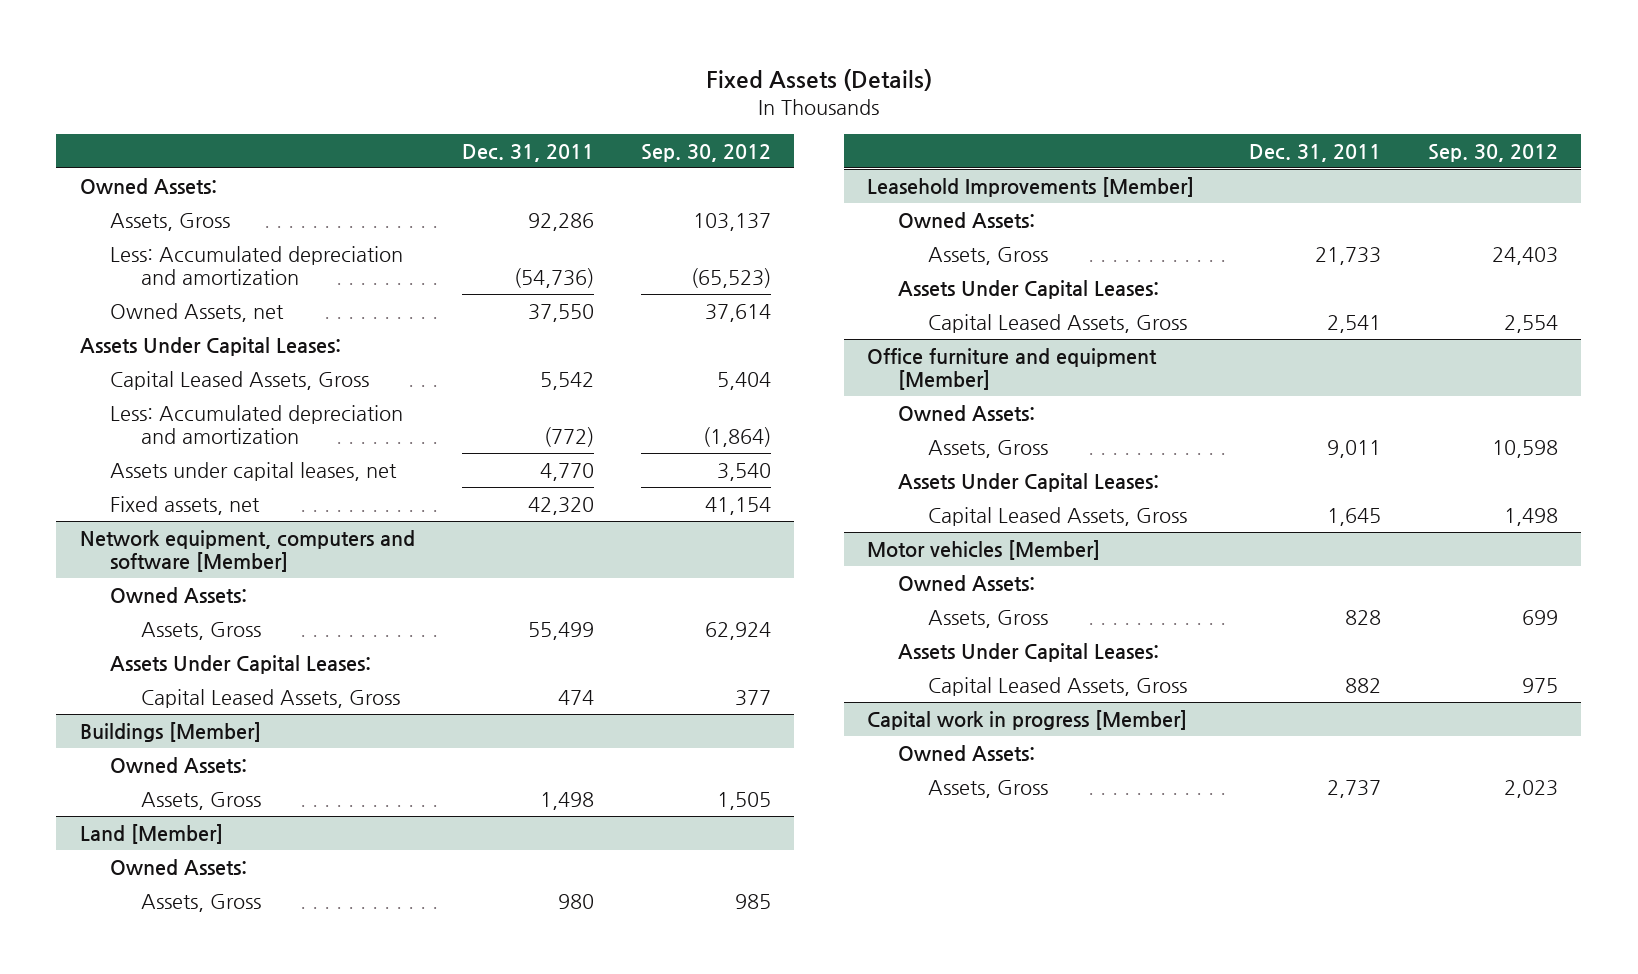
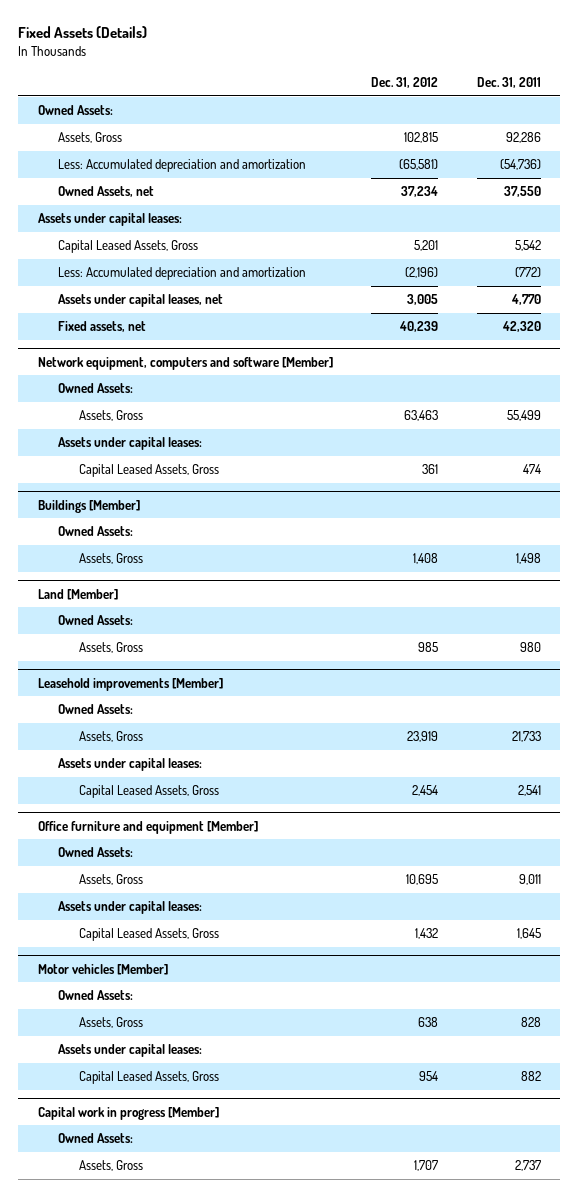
- | Dec. 31, 2011 | Sep. 30, 2012
+ | Dec. 31, 2012 | Dec. 31, 2011
- Assets Under Capital Leases:
+ Assets under capital leases:
@ Network equipment, computers and software [Member]
- Assets Under Capital Leases:
+ Assets under capital leases:
- Leasehold Improvements [Member]
+ Leasehold improvements [Member]
- Assets Under Capital Leases:
+ Assets under capital leases:
@ Office furniture and equipment [Member]
- Assets Under Capital Leases:
+ Assets under capital leases:
@ Motor vehicles [Member]
- Assets Under Capital Leases:
+ Assets under capital leases:

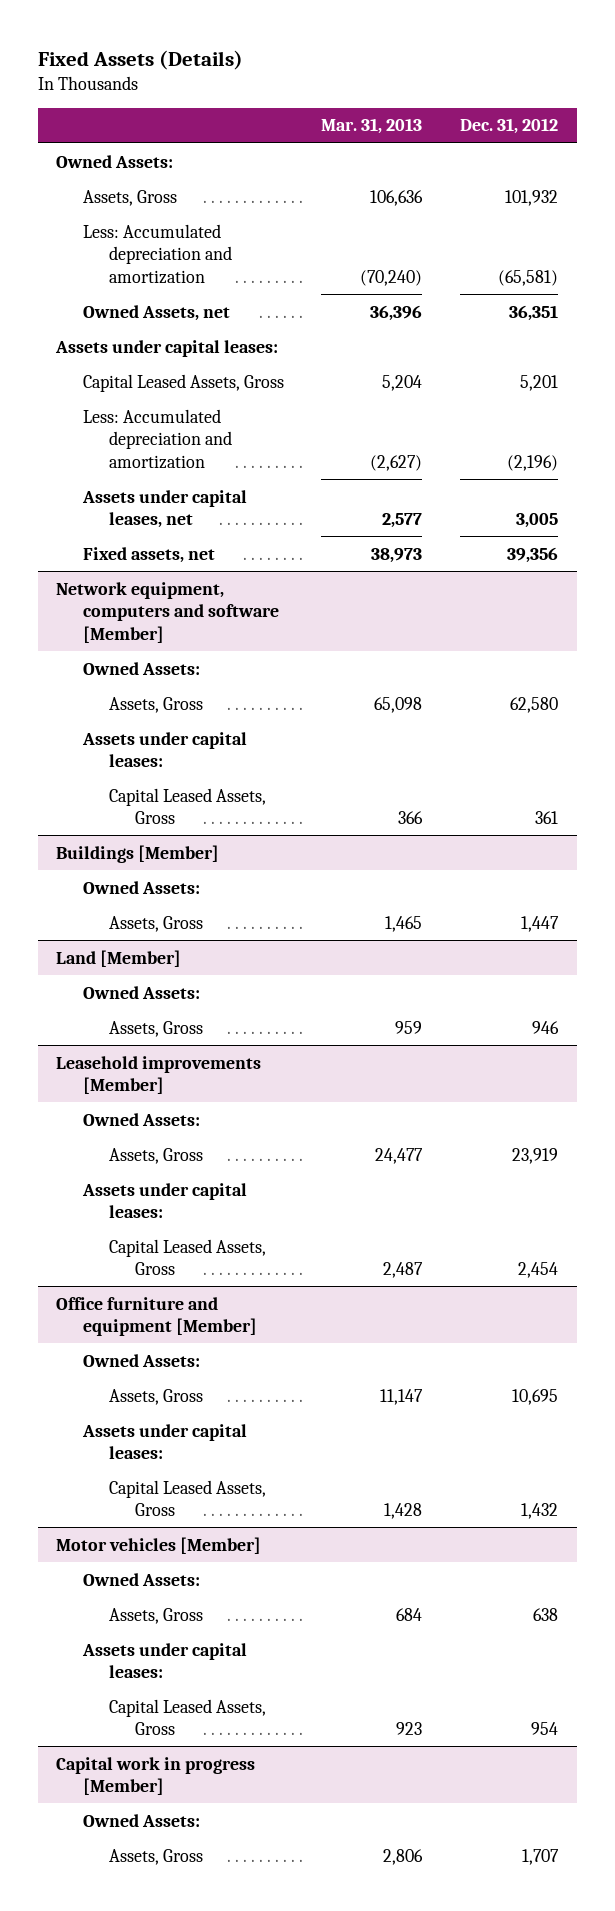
- | Dec. 31, 2012 | Dec. 31, 2011
+ | Mar. 31, 2013 | Dec. 31, 2012
- Assets, Gross | 102,815 | 92,286
+ Assets, Gross | 106,636 | 101,932
- Owned Assets, net | 37,234 | 37,550
+ Owned Assets, net | 36,396 | 36,351
- Fixed assets, net | 40,239 | 42,320
+ Fixed assets, net | 38,973 | 39,356
@ Network equipment, computers and software [Member]
- Assets, Gross | 63,463 | 55,499
+ Assets, Gross | 65,098 | 62,580
@ Buildings [Member]
- Assets, Gross | 1,408 | 1,498
+ Assets, Gross | 1,465 | 1,447
@ Land [Member]
- Assets, Gross | 985 | 980
+ Assets, Gross | 959 | 946

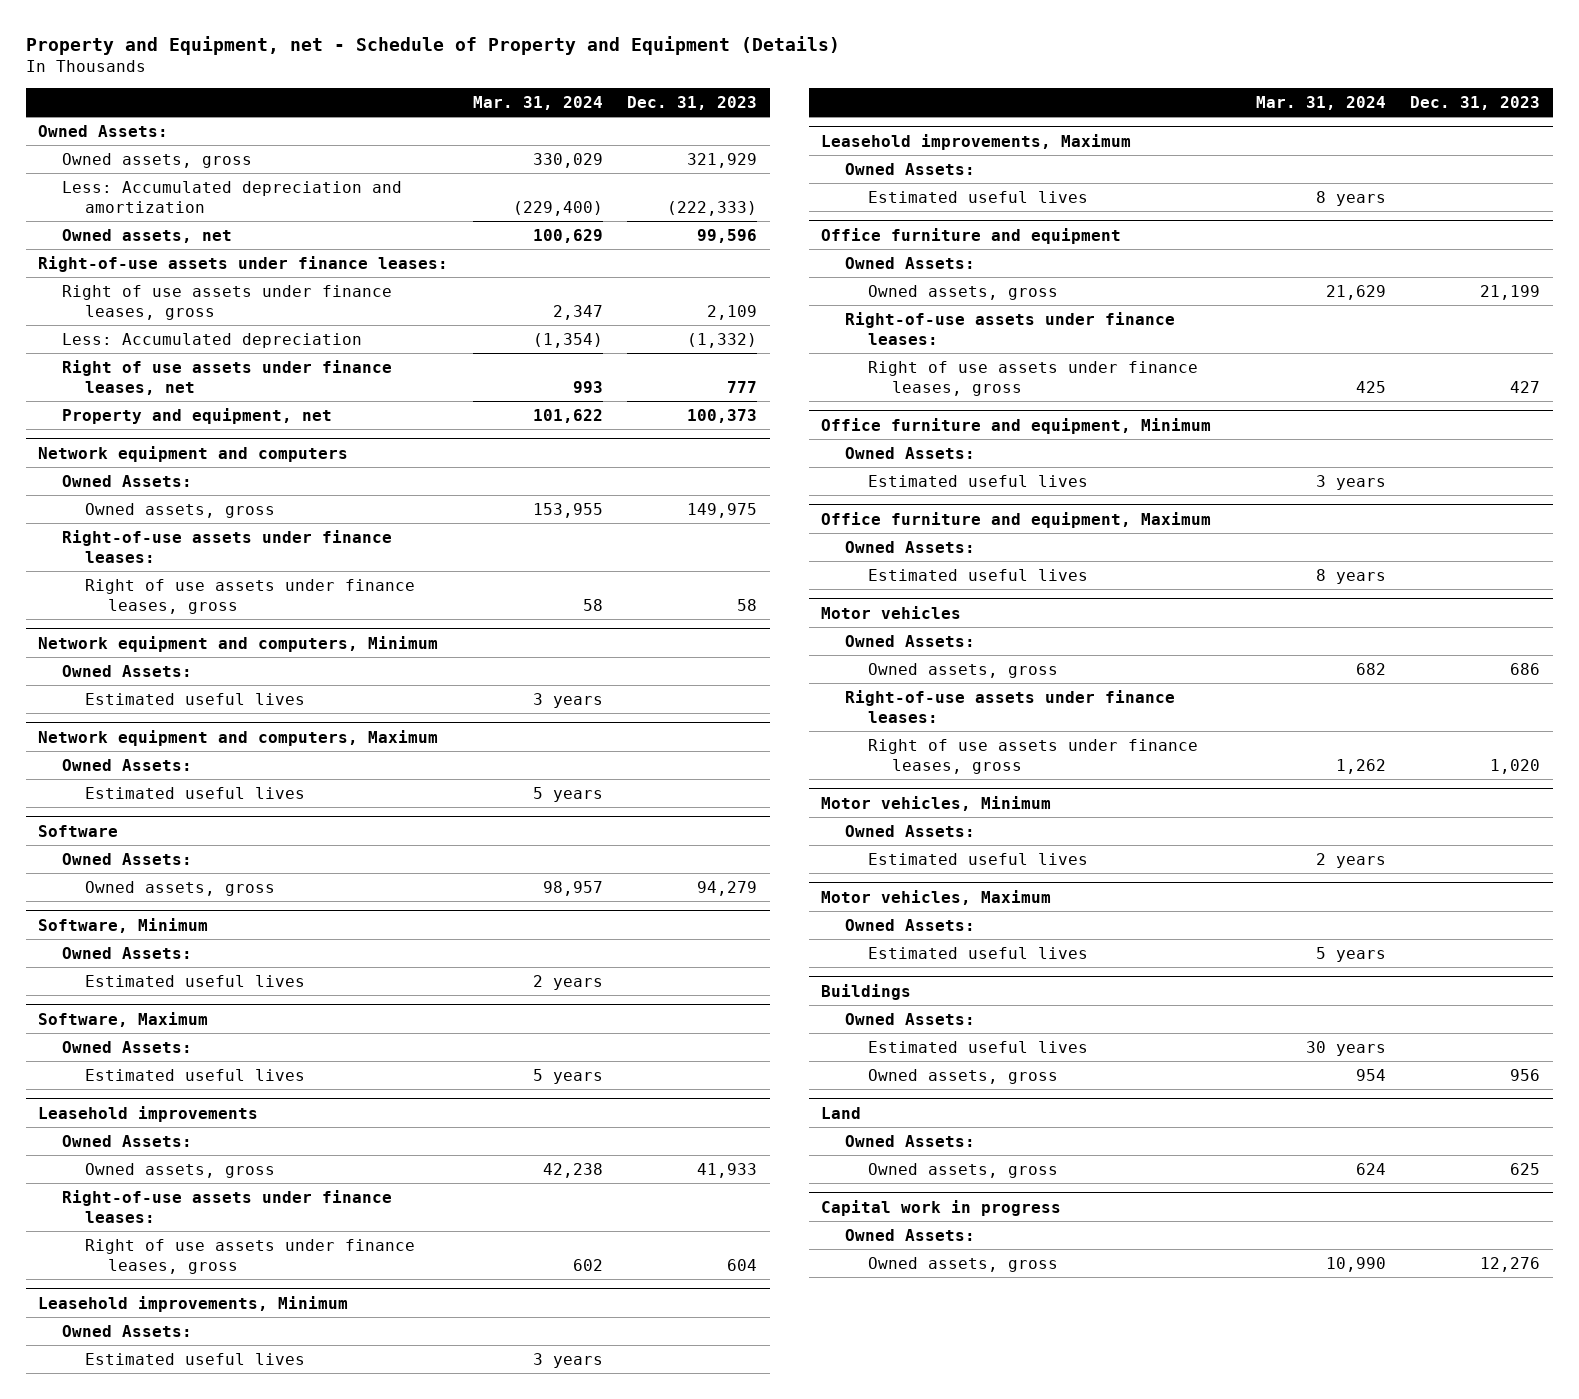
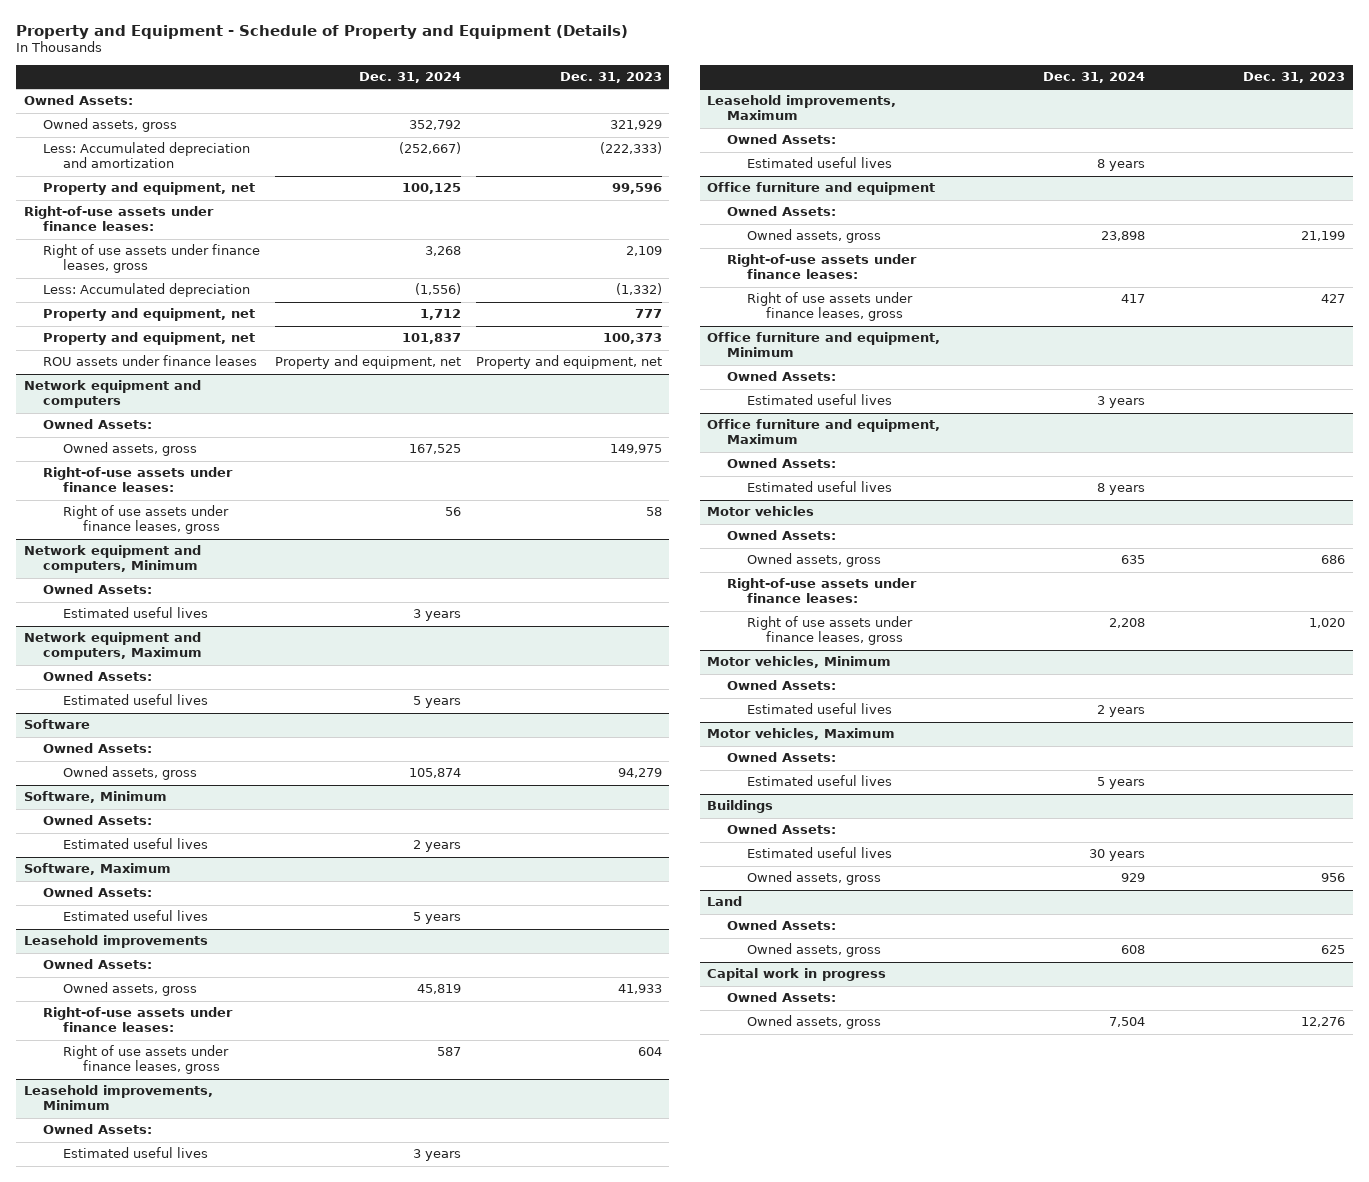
- Property and Equipment, net - Schedule of Property and Equipment (Details)
+ Property and Equipment - Schedule of Property and Equipment (Details)
- | Mar. 31, 2024 | Dec. 31, 2023
+ | Dec. 31, 2024 | Dec. 31, 2023
- Owned assets, net | 100,629 | 99,596
+ Property and equipment, net | 100,125 | 99,596
- Right of use assets under finance leases, net | 993 | 777
+ Property and equipment, net | 1,712 | 777
+ ROU assets under finance leases | Property and equipment, net | Property and equipment, net

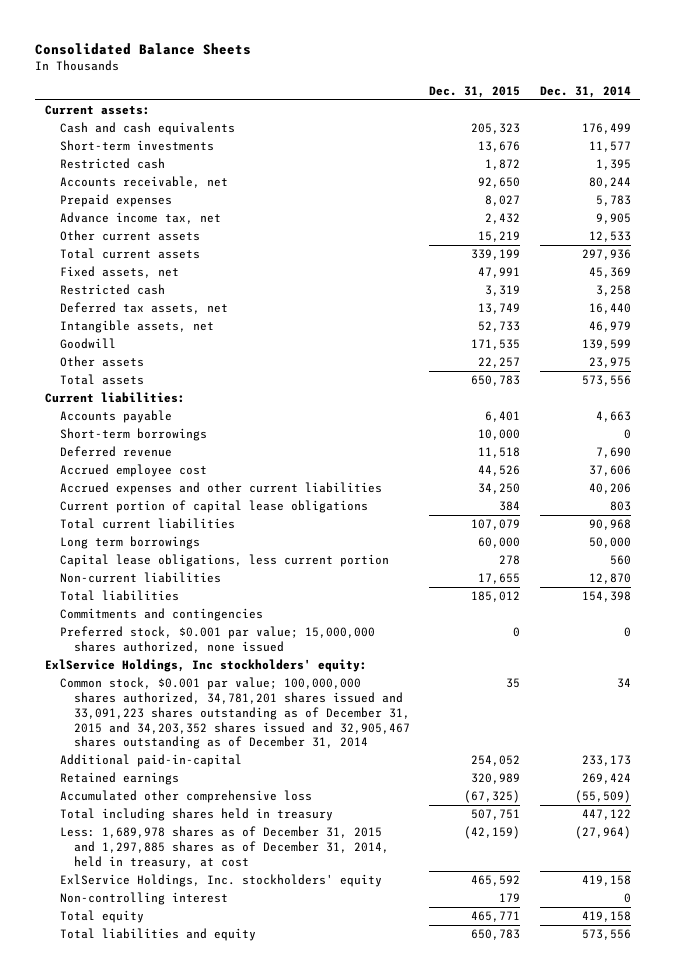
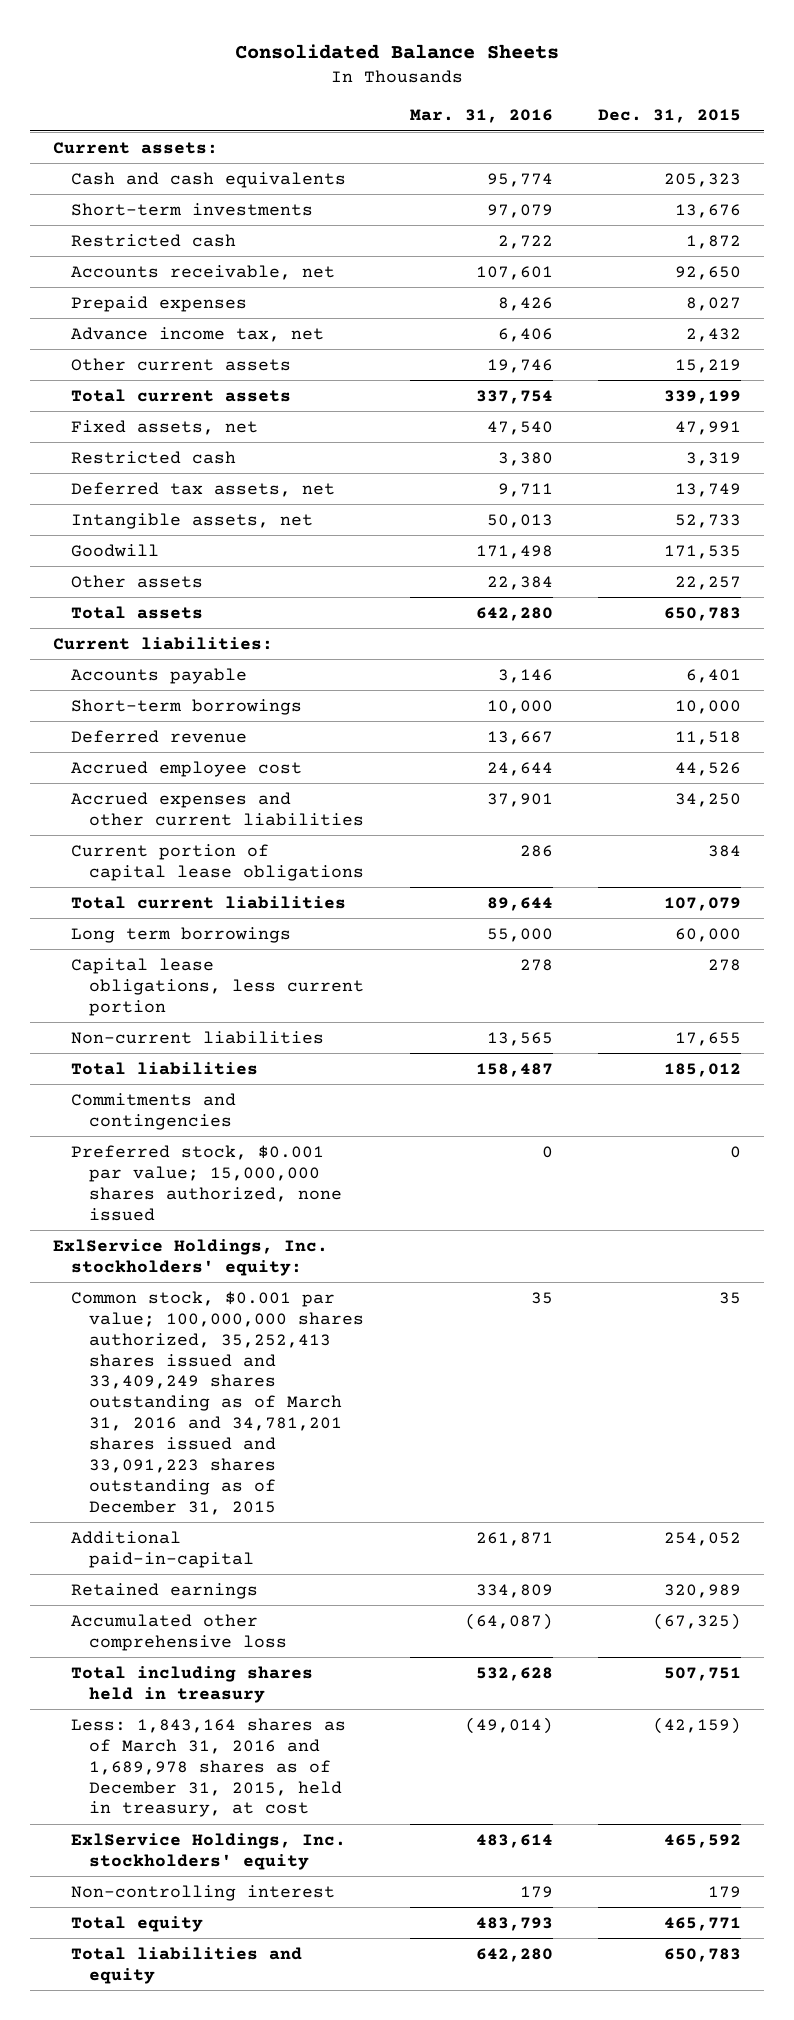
- | Dec. 31, 2015 | Dec. 31, 2014
+ | Mar. 31, 2016 | Dec. 31, 2015
- ExlService Holdings, Inc stockholders' equity:
- Common stock, $0.001 par value; 100,000,000 shares authorized, 34,781,201 shares issued and 33,091,223 shares outstanding as of December 31, 2015 and 34,203,352 shares issued and 32,905,467 shares outstanding as of December 31, 2014 | 35 | 34
+ ExlService Holdings, Inc. stockholders' equity:
+ Common stock, $0.001 par value; 100,000,000 shares authorized, 35,252,413 shares issued and 33,409,249 shares outstanding as of March 31, 2016 and 34,781,201 shares issued and 33,091,223 shares outstanding as of December 31, 2015 | 35 | 35
- Less: 1,689,978 shares as of December 31, 2015 and 1,297,885 shares as of December 31, 2014, held in treasury, at cost | (42,159) | (27,964)
+ Less: 1,843,164 shares as of March 31, 2016 and 1,689,978 shares as of December 31, 2015, held in treasury, at cost | (49,014) | (42,159)

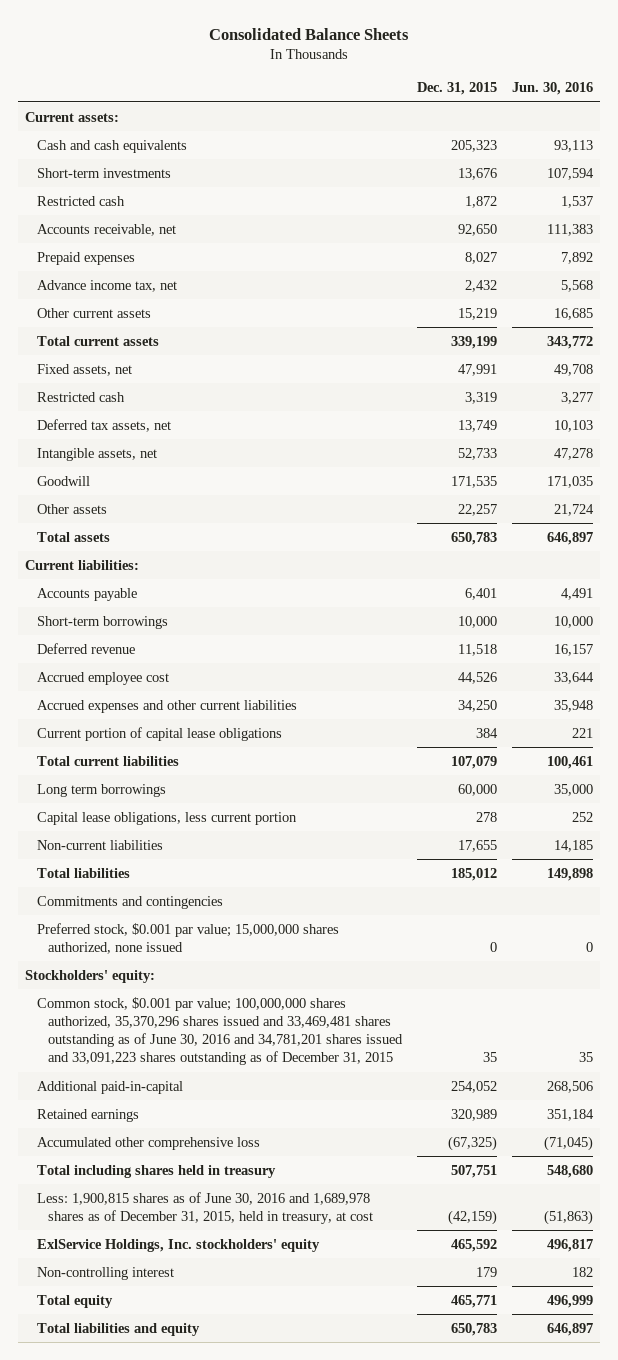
- | Mar. 31, 2016 | Dec. 31, 2015
+ | Dec. 31, 2015 | Jun. 30, 2016
- ExlService Holdings, Inc. stockholders' equity:
- Common stock, $0.001 par value; 100,000,000 shares authorized, 35,252,413 shares issued and 33,409,249 shares outstanding as of March 31, 2016 and 34,781,201 shares issued and 33,091,223 shares outstanding as of December 31, 2015 | 35 | 35
+ Stockholders' equity:
+ Common stock, $0.001 par value; 100,000,000 shares authorized, 35,370,296 shares issued and 33,469,481 shares outstanding as of June 30, 2016 and 34,781,201 shares issued and 33,091,223 shares outstanding as of December 31, 2015 | 35 | 35
- Less: 1,843,164 shares as of March 31, 2016 and 1,689,978 shares as of December 31, 2015, held in treasury, at cost | (49,014) | (42,159)
+ Less: 1,900,815 shares as of June 30, 2016 and 1,689,978 shares as of December 31, 2015, held in treasury, at cost | (42,159) | (51,863)

